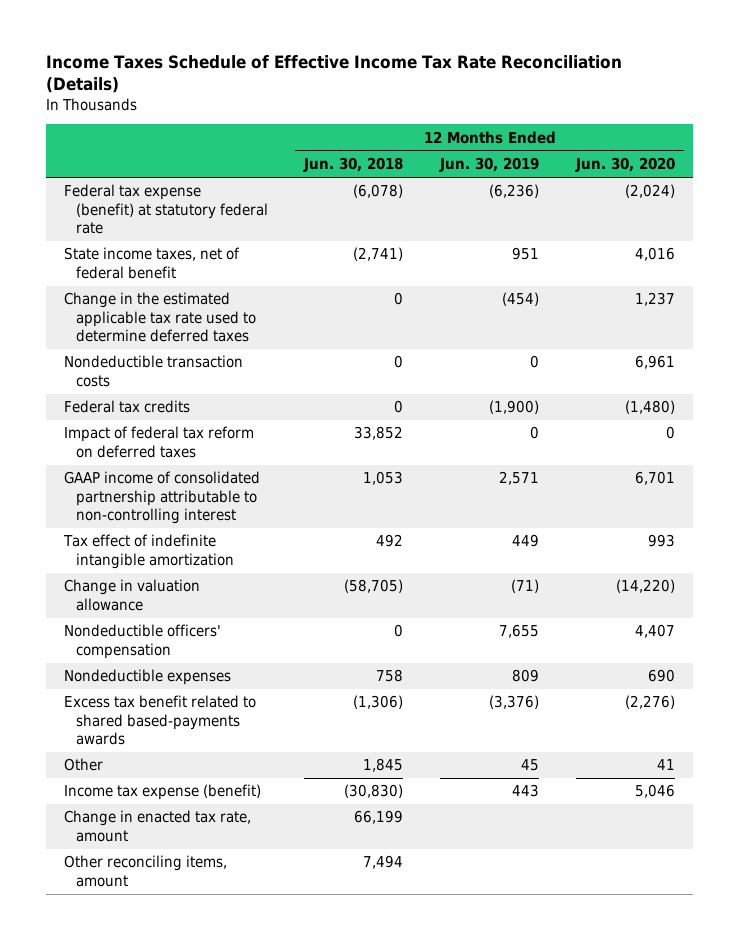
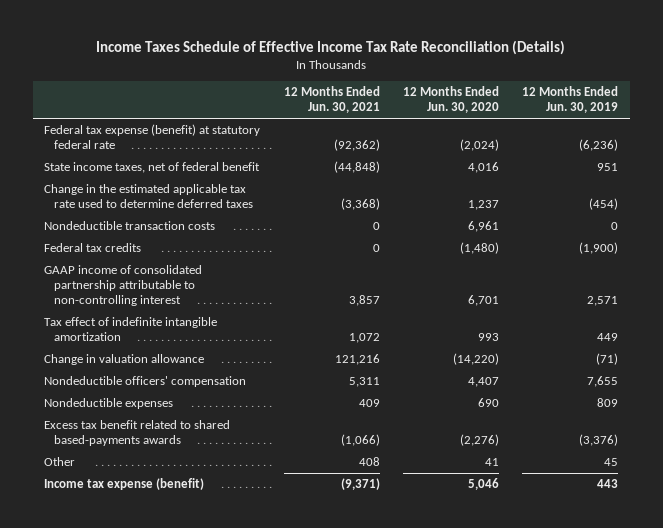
- | 12 Months Ended Jun. 30, 2018 | 12 Months Ended Jun. 30, 2019 | 12 Months Ended Jun. 30, 2020
+ | 12 Months Ended Jun. 30, 2021 | 12 Months Ended Jun. 30, 2020 | 12 Months Ended Jun. 30, 2019
- Impact of federal tax reform on deferred taxes | 33,852 | 0 | 0
- Change in enacted tax rate, amount | 66,199 | |
- Other reconciling items, amount | 7,494 | |

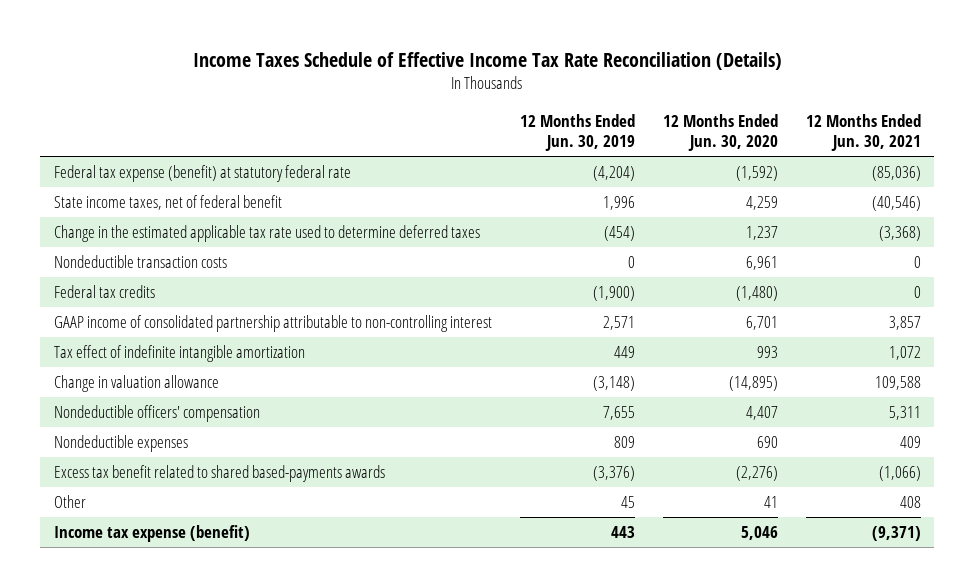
- | 12 Months Ended Jun. 30, 2021 | 12 Months Ended Jun. 30, 2020 | 12 Months Ended Jun. 30, 2019
+ | 12 Months Ended Jun. 30, 2019 | 12 Months Ended Jun. 30, 2020 | 12 Months Ended Jun. 30, 2021
- Federal tax expense (benefit) at statutory federal rate | (92,362) | (2,024) | (6,236)
- State income taxes, net of federal benefit | (44,848) | 4,016 | 951
+ Federal tax expense (benefit) at statutory federal rate | (4,204) | (1,592) | (85,036)
+ State income taxes, net of federal benefit | 1,996 | 4,259 | (40,546)
- Change in valuation allowance | 121,216 | (14,220) | (71)
+ Change in valuation allowance | (3,148) | (14,895) | 109,588

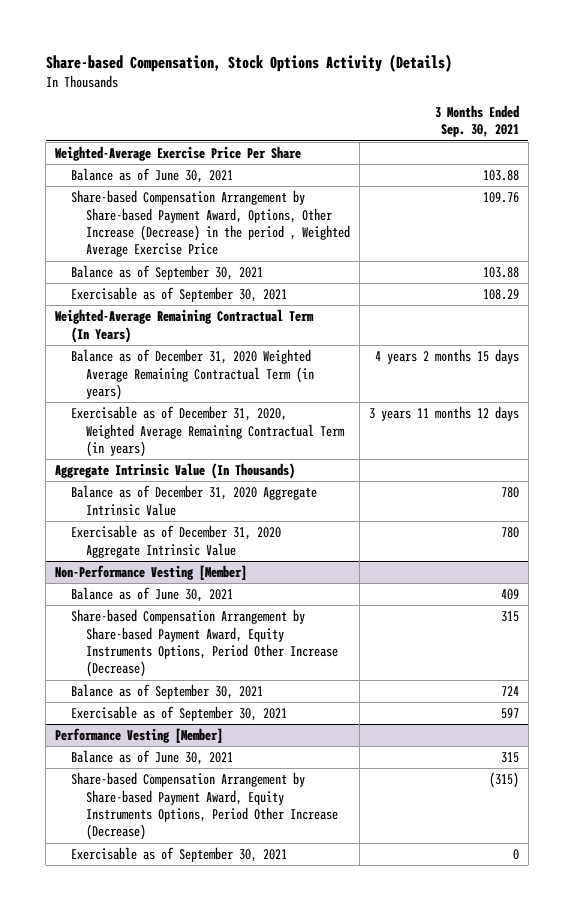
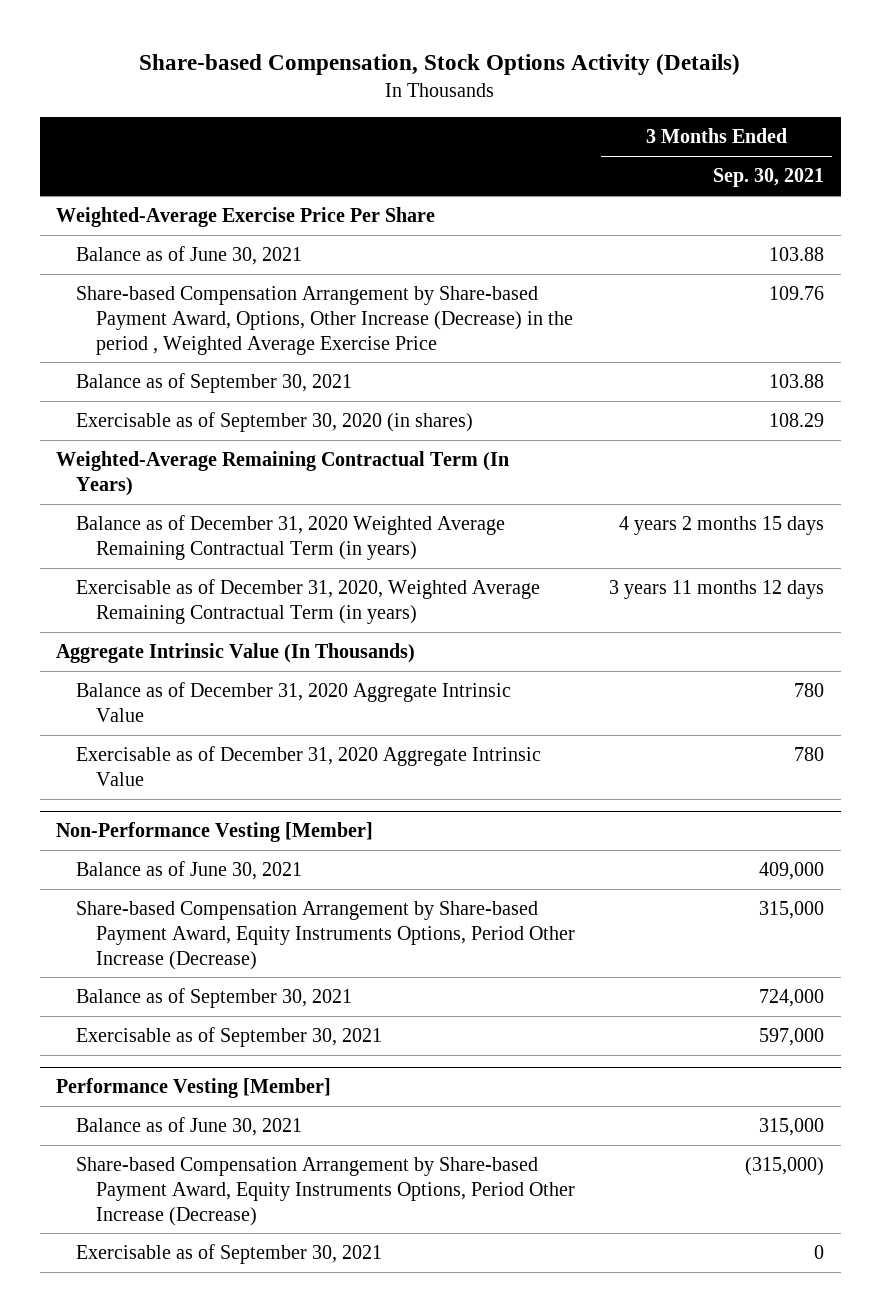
- Exercisable as of September 30, 2021 | 108.29
+ Exercisable as of September 30, 2020 (in shares) | 108.29
@ Non-Performance Vesting [Member]
- Balance as of June 30, 2021 | 409
- Share-based Compensation Arrangement by Share-based Payment Award, Equity Instruments Options, Period Other Increase (Decrease) | 315
- Balance as of September 30, 2021 | 724
- Exercisable as of September 30, 2021 | 597
+ Balance as of June 30, 2021 | 409,000
+ Share-based Compensation Arrangement by Share-based Payment Award, Equity Instruments Options, Period Other Increase (Decrease) | 315,000
+ Balance as of September 30, 2021 | 724,000
+ Exercisable as of September 30, 2021 | 597,000
@ Performance Vesting [Member]
- Balance as of June 30, 2021 | 315
- Share-based Compensation Arrangement by Share-based Payment Award, Equity Instruments Options, Period Other Increase (Decrease) | (315)
+ Balance as of June 30, 2021 | 315,000
+ Share-based Compensation Arrangement by Share-based Payment Award, Equity Instruments Options, Period Other Increase (Decrease) | (315,000)

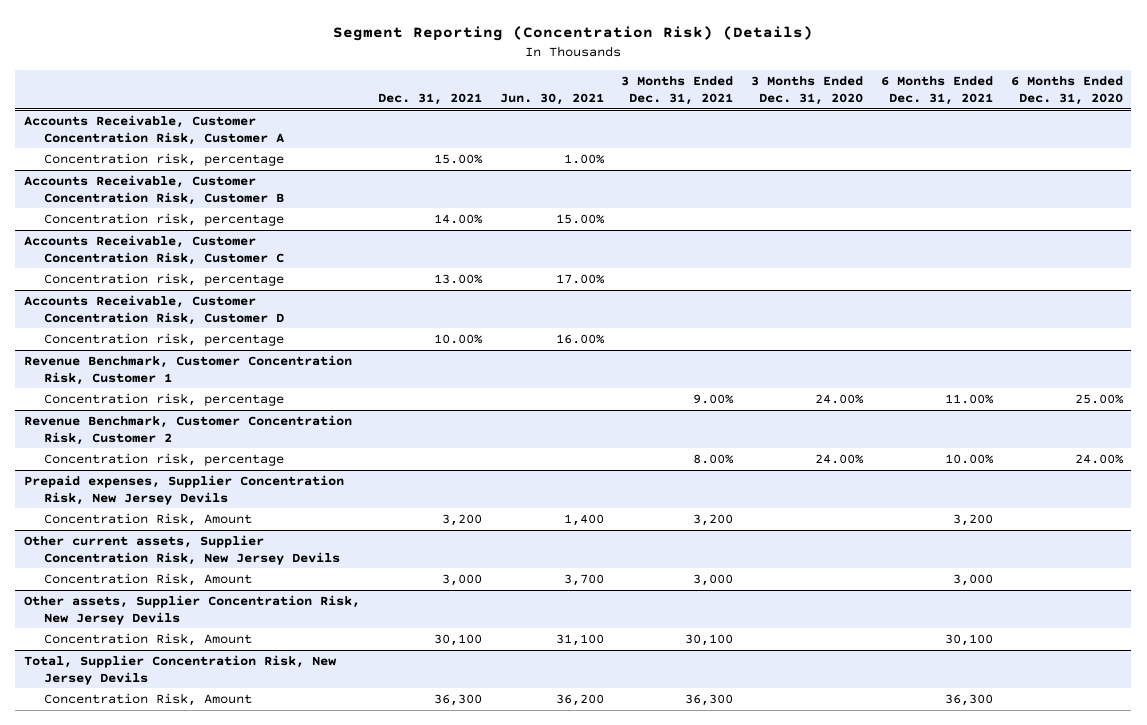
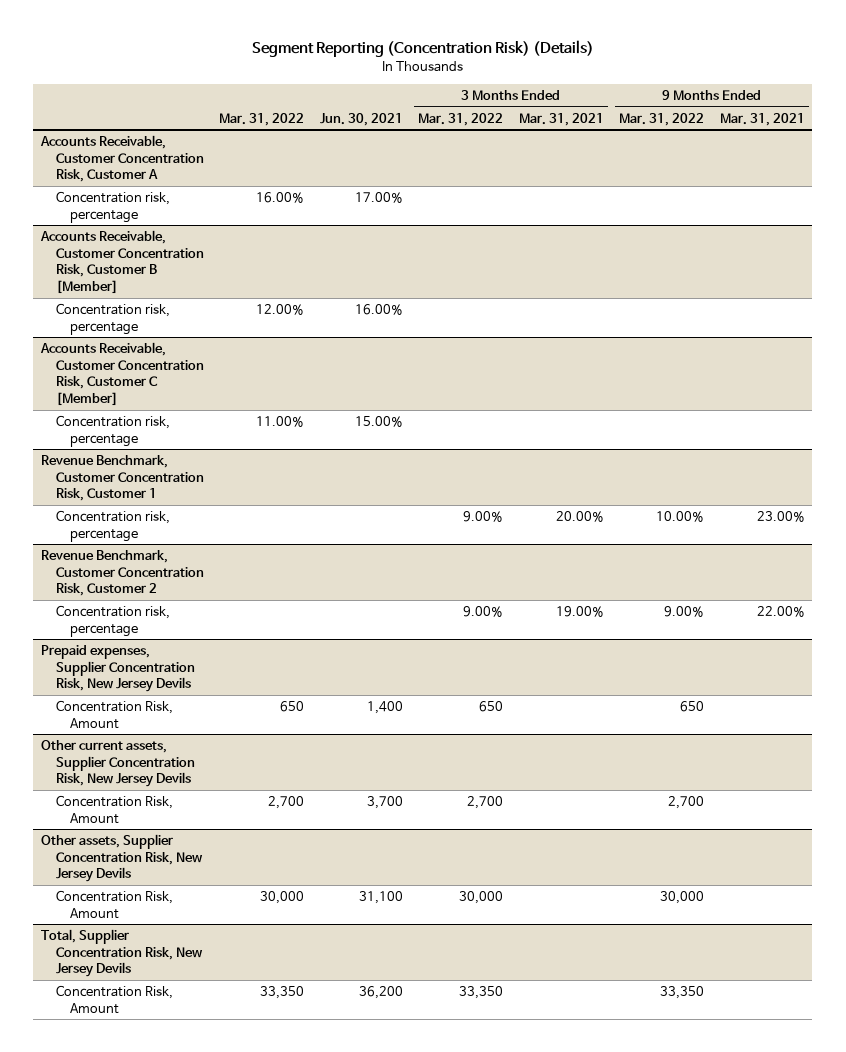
- | Dec. 31, 2021 | Jun. 30, 2021 | 3 Months Ended Dec. 31, 2021 | 3 Months Ended Dec. 31, 2020 | 6 Months Ended Dec. 31, 2021 | 6 Months Ended Dec. 31, 2020
+ | Mar. 31, 2022 | Jun. 30, 2021 | 3 Months Ended Mar. 31, 2022 | 3 Months Ended Mar. 31, 2021 | 9 Months Ended Mar. 31, 2022 | 9 Months Ended Mar. 31, 2021
@ Accounts Receivable, Customer Concentration Risk, Customer A
- Concentration risk, percentage | 15.00% | 1.00% | | | |
- Accounts Receivable, Customer Concentration Risk, Customer B
- Concentration risk, percentage | 14.00% | 15.00% | | | |
- Accounts Receivable, Customer Concentration Risk, Customer C
- Accounts Receivable, Customer Concentration Risk, Customer D
+ Accounts Receivable, Customer Concentration Risk, Customer B [Member]
+ Accounts Receivable, Customer Concentration Risk, Customer C [Member]
+ Concentration risk, percentage | 11.00% | 15.00% | | | |

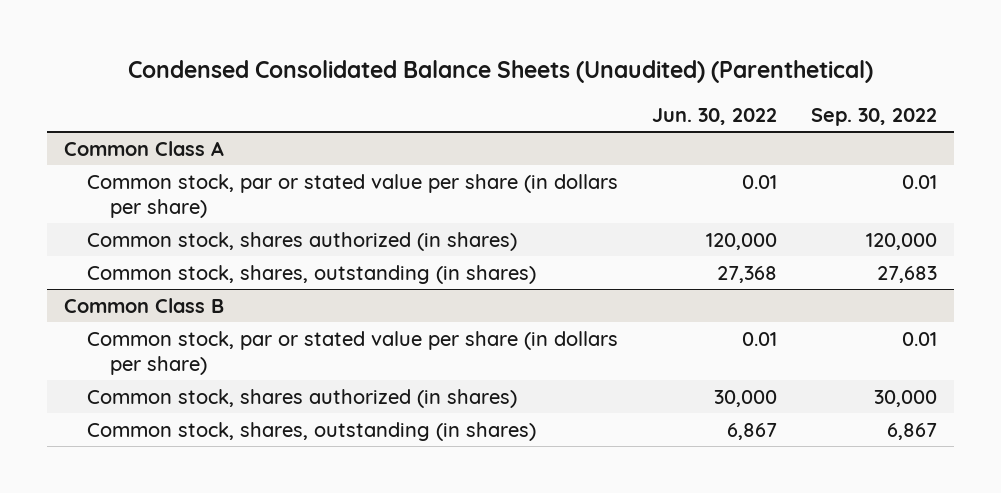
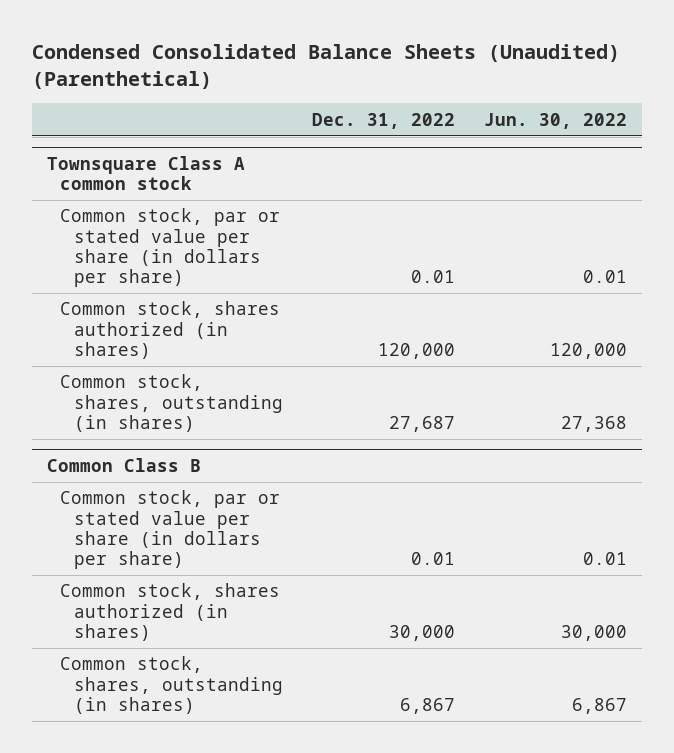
- | Jun. 30, 2022 | Sep. 30, 2022
+ | Dec. 31, 2022 | Jun. 30, 2022
- Common Class A
+ Townsquare Class A common stock

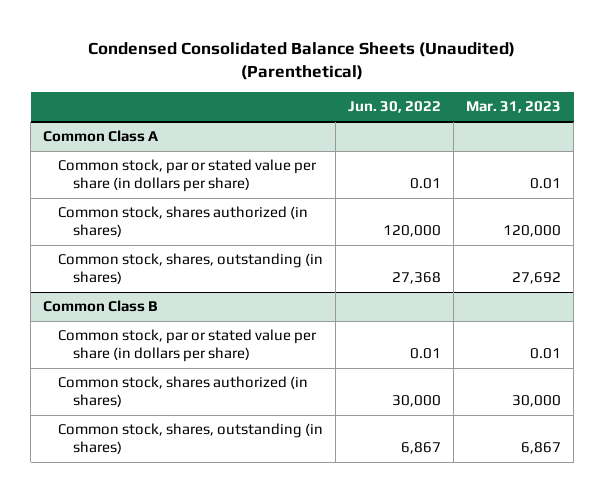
- | Dec. 31, 2022 | Jun. 30, 2022
+ | Jun. 30, 2022 | Mar. 31, 2023
- Townsquare Class A common stock
+ Common Class A

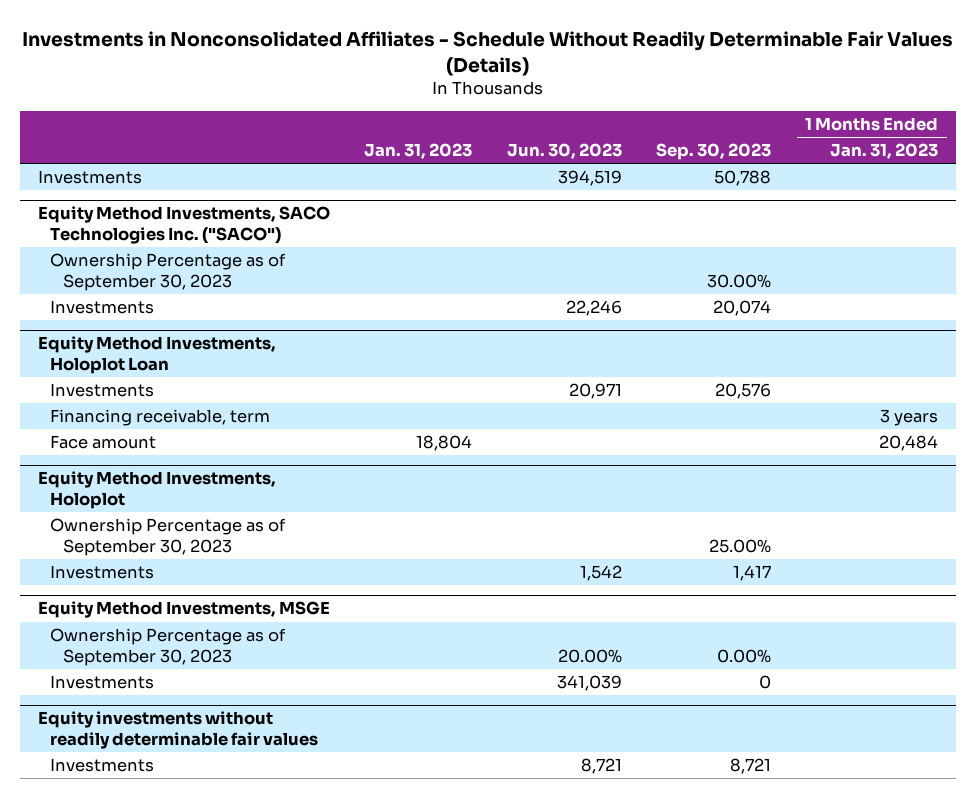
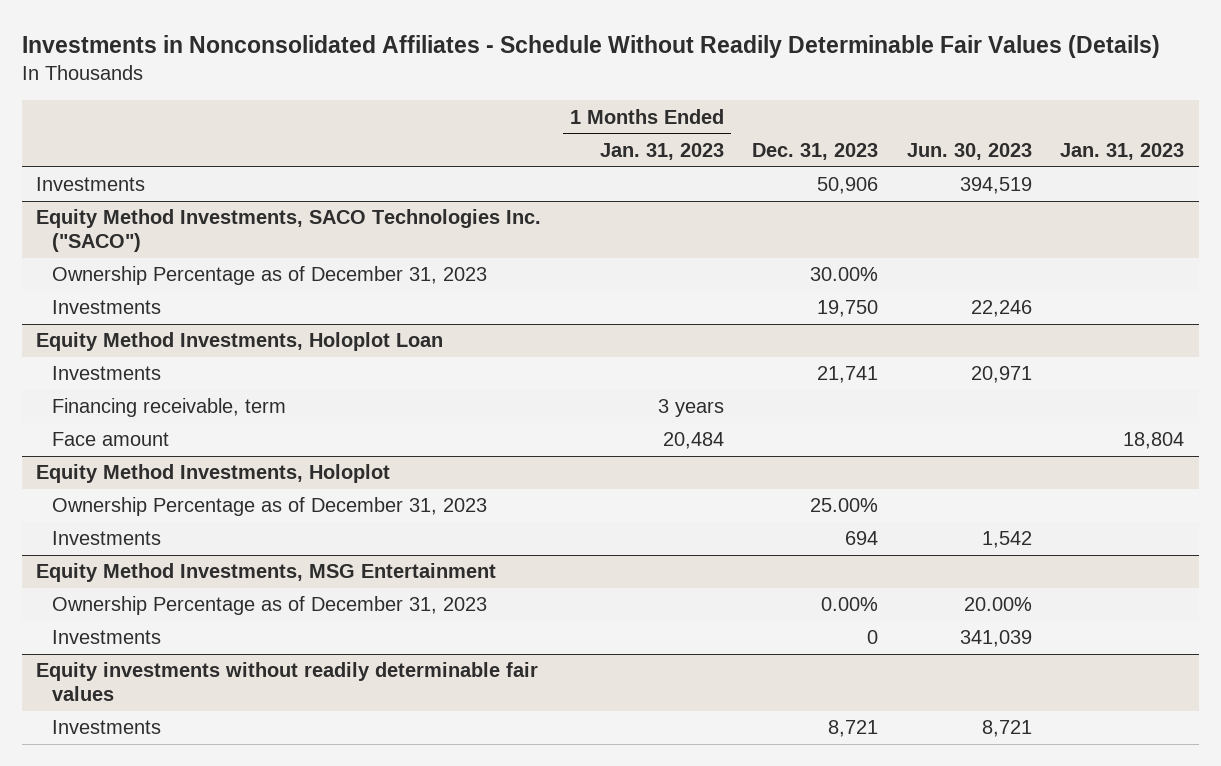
- | Jan. 31, 2023 | Jun. 30, 2023 | Sep. 30, 2023 | 1 Months Ended Jan. 31, 2023
+ | 1 Months Ended Jan. 31, 2023 | Dec. 31, 2023 | Jun. 30, 2023 | Jan. 31, 2023
@ Equity Method Investments, SACO Technologies Inc. ("SACO")
- Ownership Percentage as of September 30, 2023 | | | 30.00% |
+ Ownership Percentage as of December 31, 2023 | | 30.00% | |
@ Equity Method Investments, Holoplot
- Ownership Percentage as of September 30, 2023 | | | 25.00% |
+ Ownership Percentage as of December 31, 2023 | | 25.00% | |
- Equity Method Investments, MSGE
- Ownership Percentage as of September 30, 2023 | | 20.00% | 0.00% |
+ Equity Method Investments, MSG Entertainment
+ Ownership Percentage as of December 31, 2023 | | 0.00% | 20.00% |

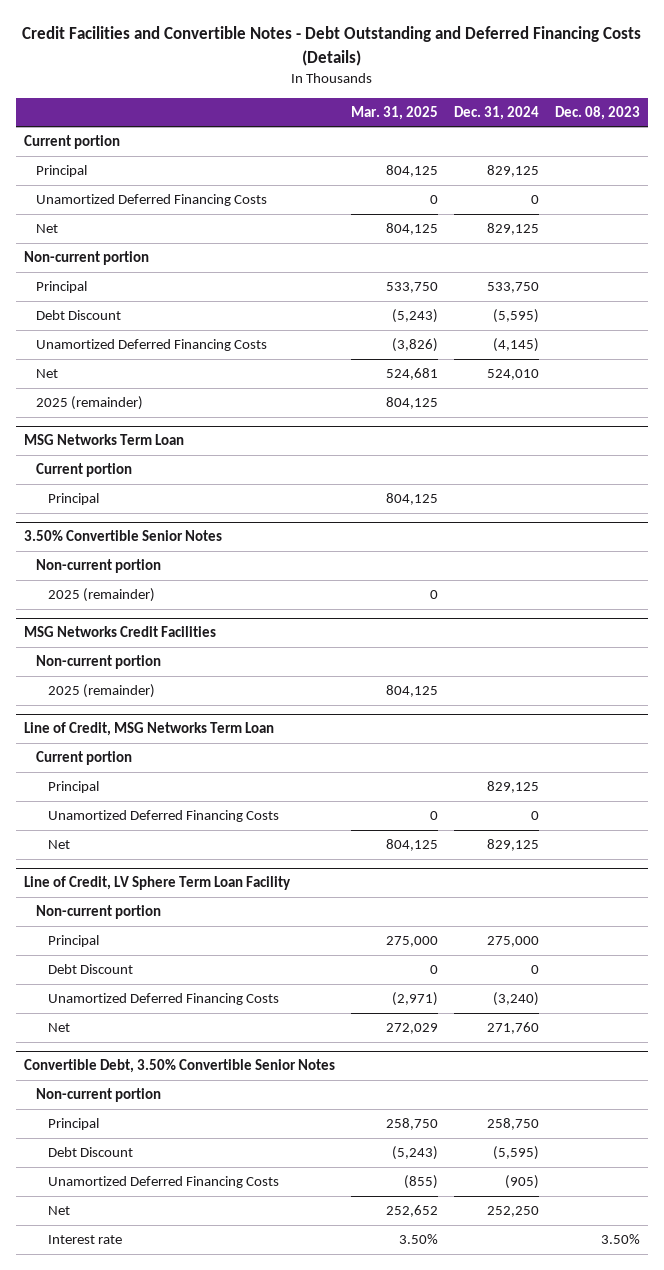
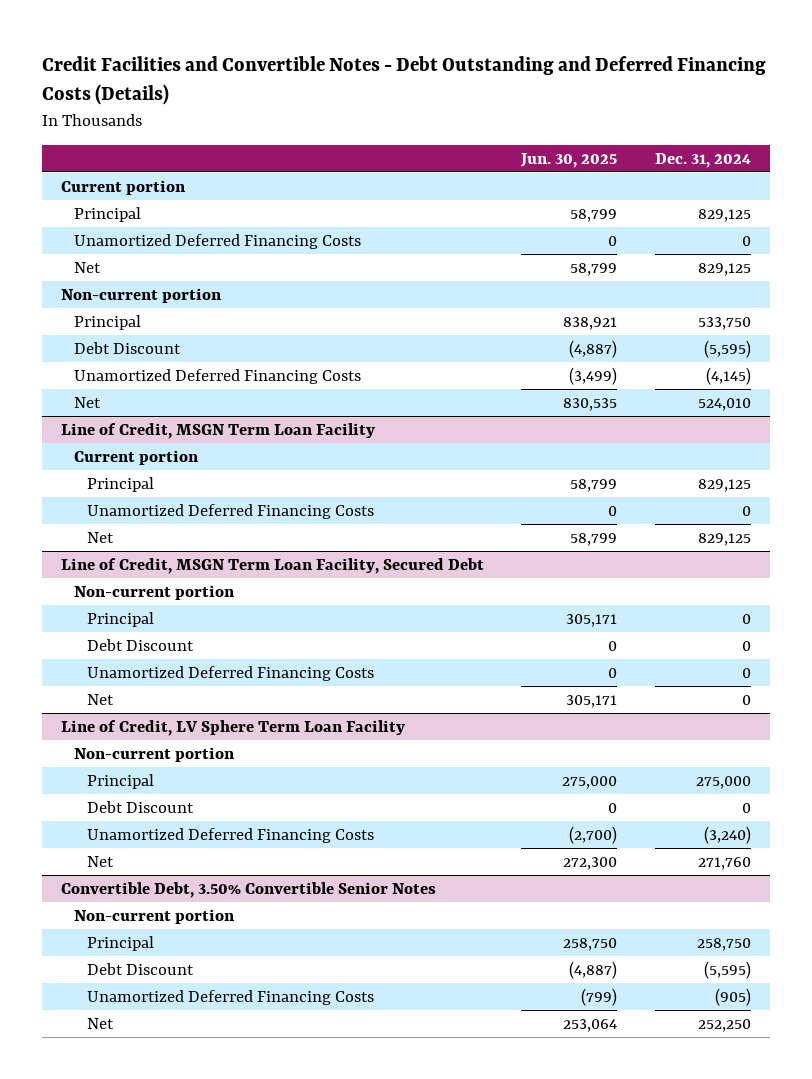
- | Mar. 31, 2025 | Dec. 31, 2024 | Dec. 08, 2023
+ | Jun. 30, 2025 | Dec. 31, 2024
- 2025 (remainder) | 804,125 | |
- MSG Networks Term Loan
- Current portion
- Principal | 804,125 | |
- 3.50% Convertible Senior Notes
- Non-current portion
- 2025 (remainder) | 0 | |
- MSG Networks Credit Facilities
- Non-current portion
- 2025 (remainder) | 804,125 | |
- Line of Credit, MSG Networks Term Loan
+ Line of Credit, MSGN Term Loan Facility
+ Line of Credit, MSGN Term Loan Facility, Secured Debt
+ Non-current portion
+ Principal | 305,171 | 0
+ Debt Discount | 0 | 0
+ Unamortized Deferred Financing Costs | 0 | 0
+ Net | 305,171 | 0
@ Convertible Debt, 3.50% Convertible Senior Notes
- Interest rate | 3.50% | | 3.50%

